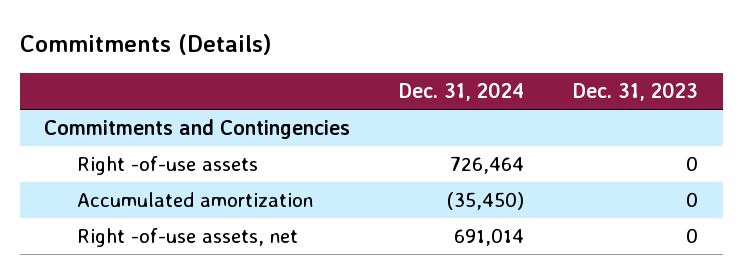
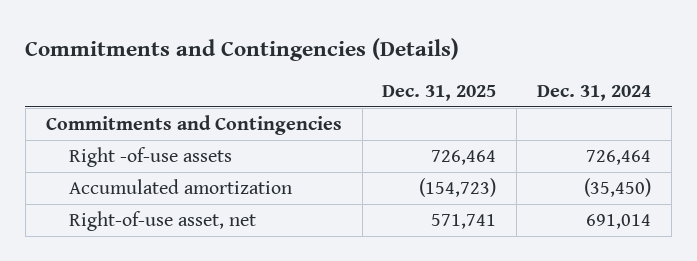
- Commitments (Details)
+ Commitments and Contingencies (Details)
- | Dec. 31, 2024 | Dec. 31, 2023
+ | Dec. 31, 2025 | Dec. 31, 2024
- Right -of-use assets, net | 691,014 | 0
+ Right-of-use asset, net | 571,741 | 691,014

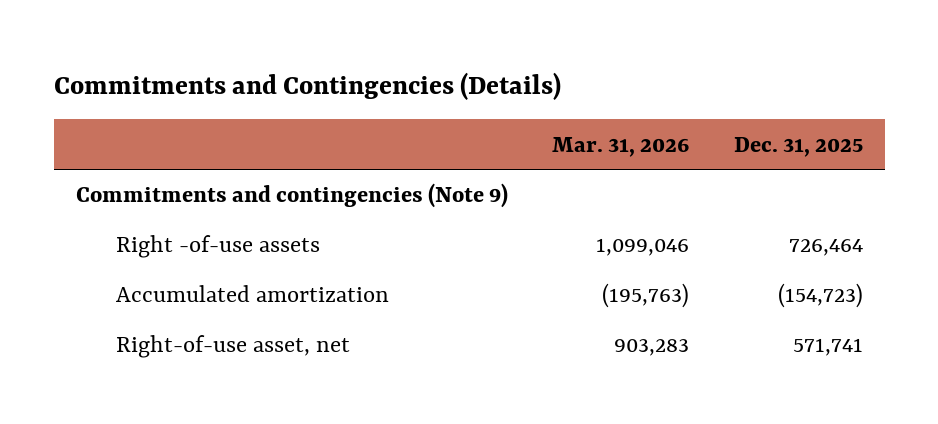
- | Dec. 31, 2025 | Dec. 31, 2024
+ | Mar. 31, 2026 | Dec. 31, 2025
- Commitments and Contingencies
+ Commitments and contingencies (Note 9)

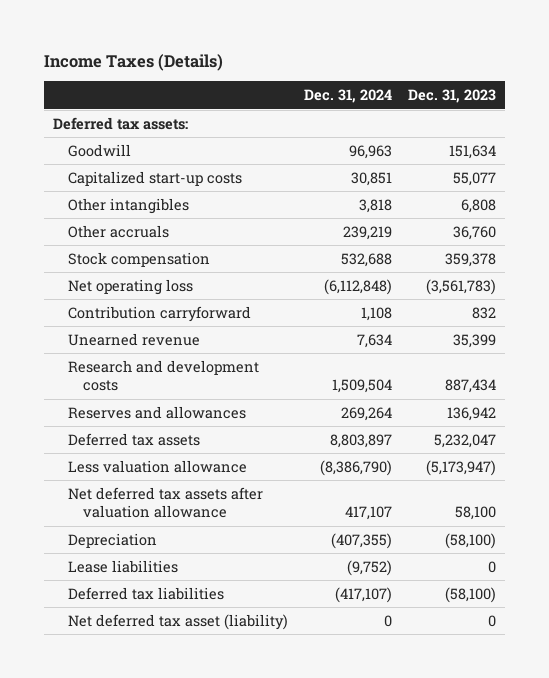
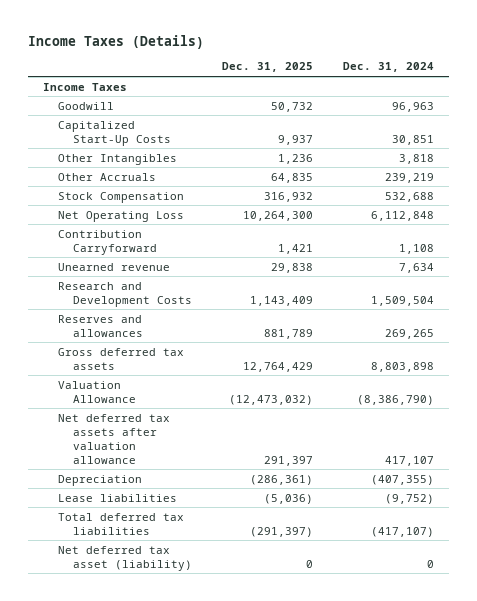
- | Dec. 31, 2024 | Dec. 31, 2023
+ | Dec. 31, 2025 | Dec. 31, 2024
- Deferred tax assets:
+ Income Taxes
- Capitalized start-up costs | 30,851 | 55,077
- Other intangibles | 3,818 | 6,808
- Other accruals | 239,219 | 36,760
- Stock compensation | 532,688 | 359,378
- Net operating loss | (6,112,848) | (3,561,783)
- Contribution carryforward | 1,108 | 832
+ Capitalized Start-Up Costs | 9,937 | 30,851
+ Other Intangibles | 1,236 | 3,818
+ Other Accruals | 64,835 | 239,219
+ Stock Compensation | 316,932 | 532,688
+ Net Operating Loss | 10,264,300 | 6,112,848
+ Contribution Carryforward | 1,421 | 1,108
- Research and development costs | 1,509,504 | 887,434
- Reserves and allowances | 269,264 | 136,942
- Deferred tax assets | 8,803,897 | 5,232,047
- Less valuation allowance | (8,386,790) | (5,173,947)
+ Research and Development Costs | 1,143,409 | 1,509,504
+ Reserves and allowances | 881,789 | 269,265
+ Gross deferred tax assets | 12,764,429 | 8,803,898
+ Valuation Allowance | (12,473,032) | (8,386,790)
- Deferred tax liabilities | (417,107) | (58,100)
+ Total deferred tax liabilities | (291,397) | (417,107)

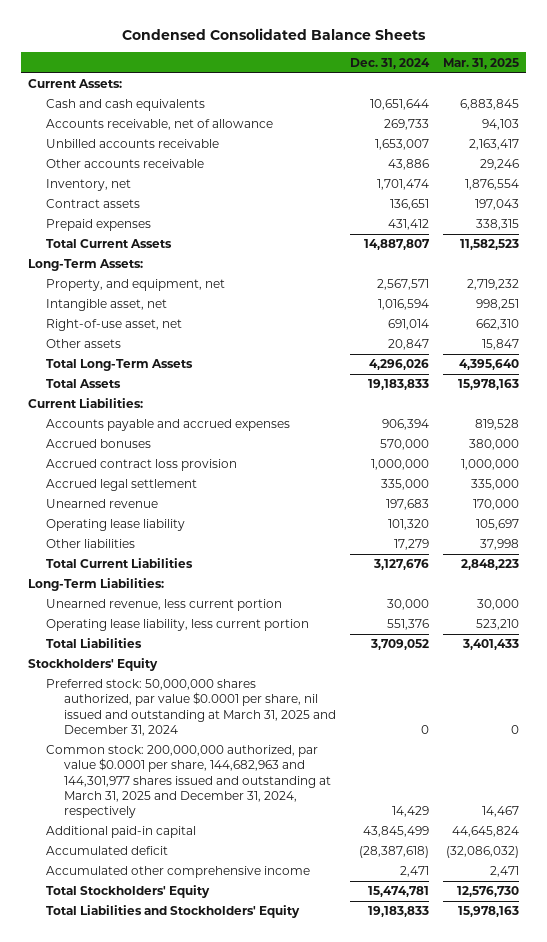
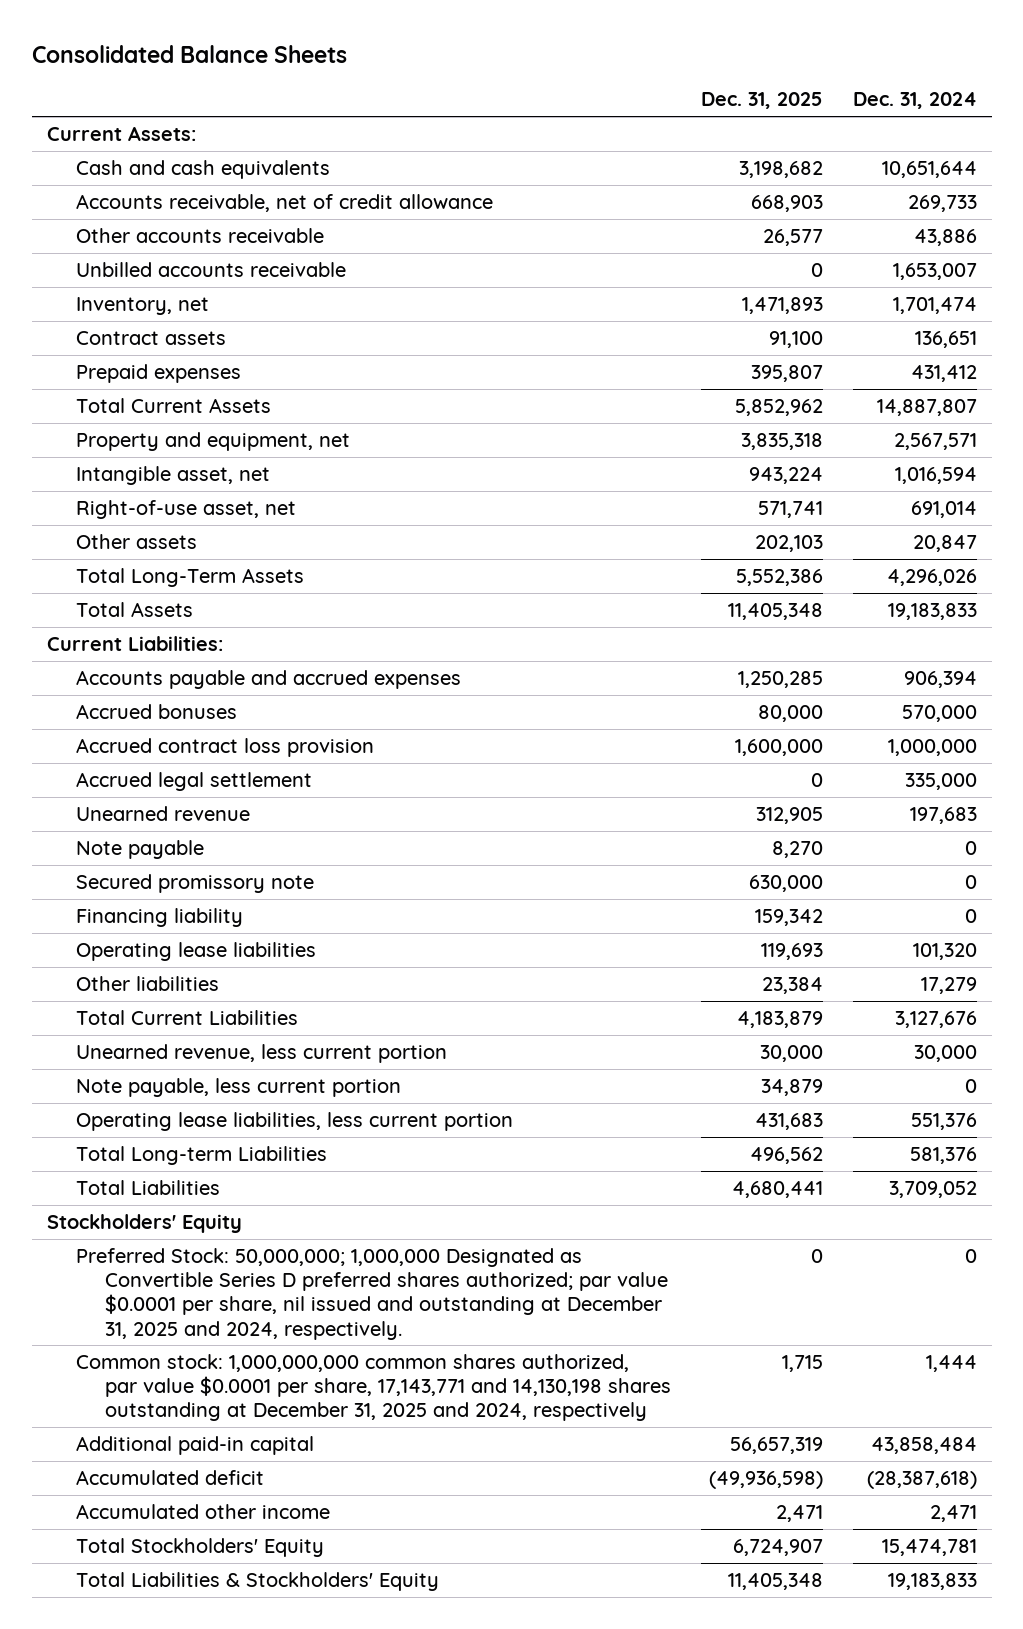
- Condensed Consolidated Balance Sheets
+ Consolidated Balance Sheets
- | Dec. 31, 2024 | Mar. 31, 2025
+ | Dec. 31, 2025 | Dec. 31, 2024
- Accounts receivable, net of allowance | 269,733 | 94,103
+ Accounts receivable, net of credit allowance | 668,903 | 269,733
moved down: Unbilled accounts receivable | 0 | 1,653,007
- Long-Term Assets:
- Property, and equipment, net | 2,567,571 | 2,719,232
+ Property and equipment, net | 3,835,318 | 2,567,571
- Operating lease liability | 101,320 | 105,697
+ Note payable | 8,270 | 0
+ Secured promissory note | 630,000 | 0
+ Financing liability | 159,342 | 0
+ Operating lease liabilities | 119,693 | 101,320
- Long-Term Liabilities:
- Operating lease liability, less current portion | 551,376 | 523,210
+ Note payable, less current portion | 34,879 | 0
+ Operating lease liabilities, less current portion | 431,683 | 551,376
+ Total Long-term Liabilities | 496,562 | 581,376
- Preferred stock: 50,000,000 shares authorized, par value $0.0001 per share, nil issued and outstanding at March 31, 2025 and December 31, 2024 | 0 | 0
- Common stock: 200,000,000 authorized, par value $0.0001 per share, 144,682,963 and 144,301,977 shares issued and outstanding at March 31, 2025 and December 31, 2024, respectively | 14,429 | 14,467
- Additional paid-in capital | 43,845,499 | 44,645,824
+ Preferred Stock: 50,000,000; 1,000,000 Designated as Convertible Series D preferred shares authorized; par value $0.0001 per share, nil issued and outstanding at December 31, 2025 and 2024, respectively. | 0 | 0
+ Common stock: 1,000,000,000 common shares authorized, par value $0.0001 per share, 17,143,771 and 14,130,198 shares outstanding at December 31, 2025 and 2024, respectively | 1,715 | 1,444
+ Additional paid-in capital | 56,657,319 | 43,858,484
- Accumulated other comprehensive income | 2,471 | 2,471
+ Accumulated other income | 2,471 | 2,471
- Total Liabilities and Stockholders' Equity | 19,183,833 | 15,978,163
+ Total Liabilities & Stockholders' Equity | 11,405,348 | 19,183,833

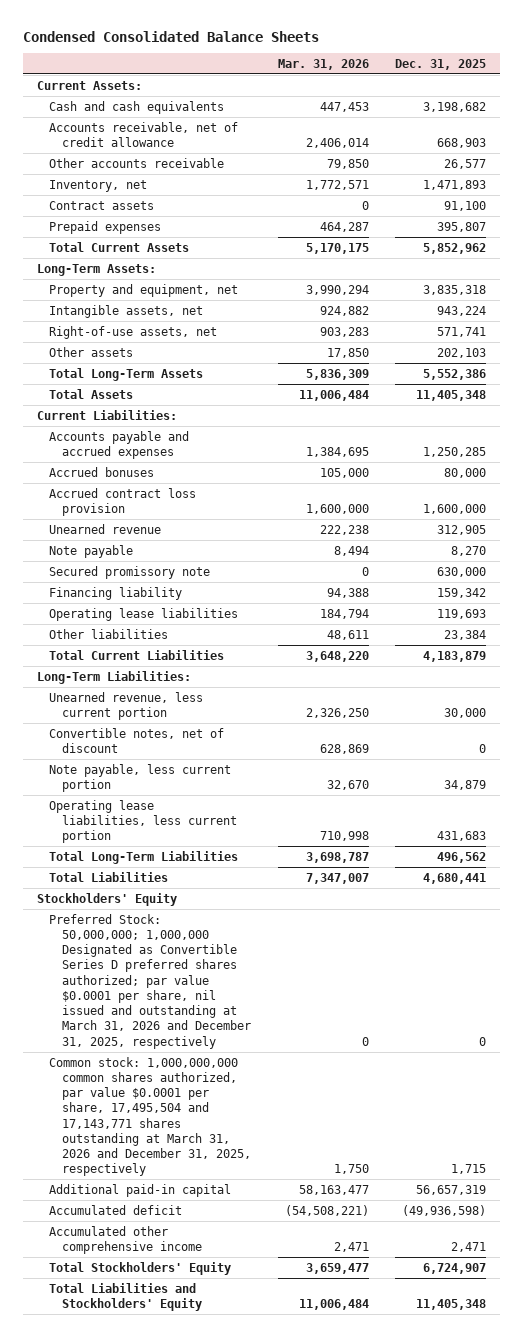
- Consolidated Balance Sheets
+ Condensed Consolidated Balance Sheets
- | Dec. 31, 2025 | Dec. 31, 2024
+ | Mar. 31, 2026 | Dec. 31, 2025
- Unbilled accounts receivable | 0 | 1,653,007
+ Long-Term Assets:
- Intangible asset, net | 943,224 | 1,016,594
- Right-of-use asset, net | 571,741 | 691,014
+ Intangible assets, net | 924,882 | 943,224
+ Right-of-use assets, net | 903,283 | 571,741
- Accrued legal settlement | 0 | 335,000
+ Long-Term Liabilities:
+ Convertible notes, net of discount | 628,869 | 0
- Total Long-term Liabilities | 496,562 | 581,376
+ Total Long-Term Liabilities | 3,698,787 | 496,562
- Preferred Stock: 50,000,000; 1,000,000 Designated as Convertible Series D preferred shares authorized; par value $0.0001 per share, nil issued and outstanding at December 31, 2025 and 2024, respectively. | 0 | 0
- Common stock: 1,000,000,000 common shares authorized, par value $0.0001 per share, 17,143,771 and 14,130,198 shares outstanding at December 31, 2025 and 2024, respectively | 1,715 | 1,444
+ Preferred Stock: 50,000,000; 1,000,000 Designated as Convertible Series D preferred shares authorized; par value $0.0001 per share, nil issued and outstanding at March 31, 2026 and December 31, 2025, respectively | 0 | 0
+ Common stock: 1,000,000,000 common shares authorized, par value $0.0001 per share, 17,495,504 and 17,143,771 shares outstanding at March 31, 2026 and December 31, 2025, respectively | 1,750 | 1,715
- Accumulated other income | 2,471 | 2,471
+ Accumulated other comprehensive income | 2,471 | 2,471
- Total Liabilities & Stockholders' Equity | 11,405,348 | 19,183,833
+ Total Liabilities and Stockholders' Equity | 11,006,484 | 11,405,348

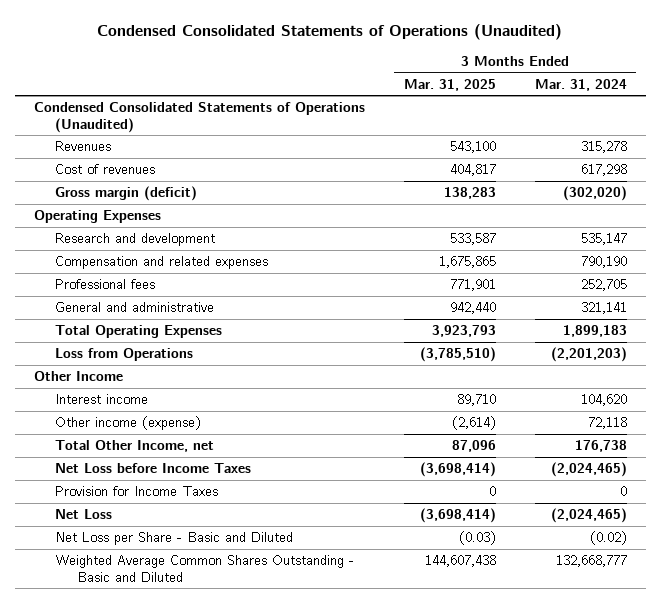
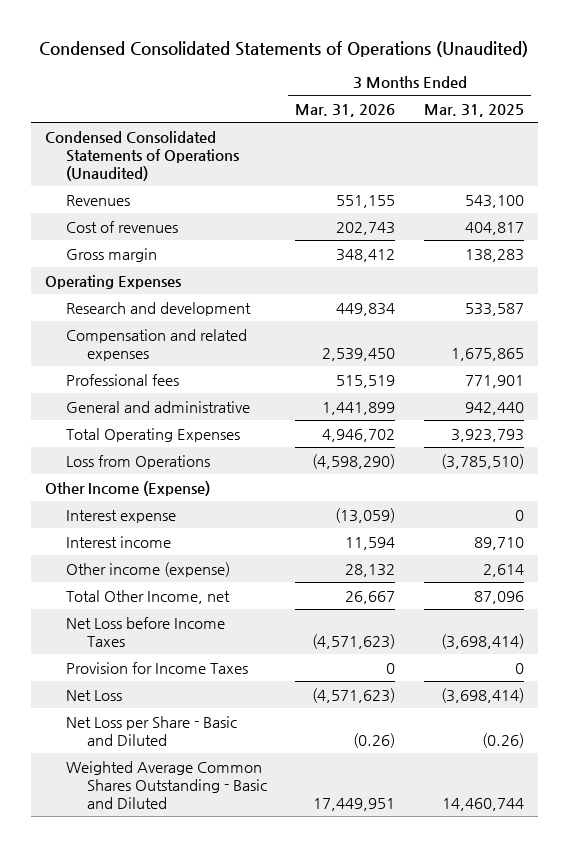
- | 3 Months Ended Mar. 31, 2025 | 3 Months Ended Mar. 31, 2024
+ | 3 Months Ended Mar. 31, 2026 | 3 Months Ended Mar. 31, 2025
- Gross margin (deficit) | 138,283 | (302,020)
+ Gross margin | 348,412 | 138,283
- Other Income
+ Other Income (Expense)
+ Interest expense | (13,059) | 0
- Other income (expense) | (2,614) | 72,118
+ Other income (expense) | 28,132 | 2,614
- Net Loss per Share - Basic and Diluted | (0.03) | (0.02)
- Weighted Average Common Shares Outstanding - Basic and Diluted | 144,607,438 | 132,668,777
+ Net Loss per Share - Basic and Diluted | (0.26) | (0.26)
+ Weighted Average Common Shares Outstanding - Basic and Diluted | 17,449,951 | 14,460,744

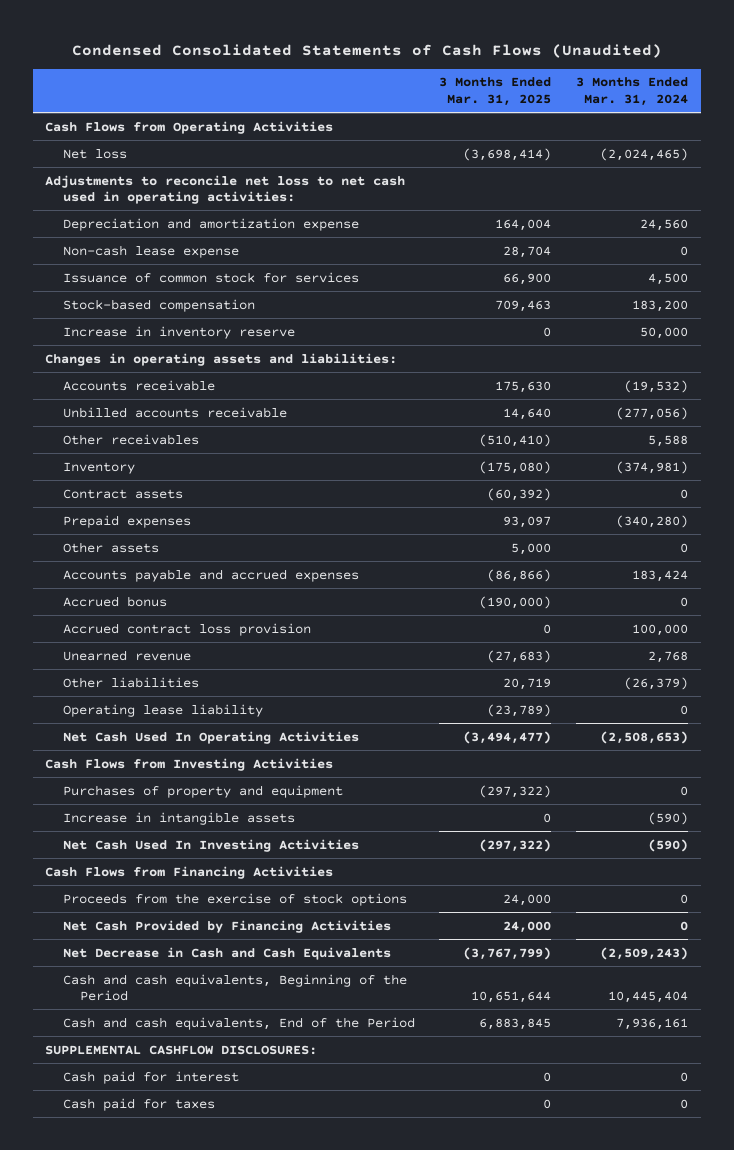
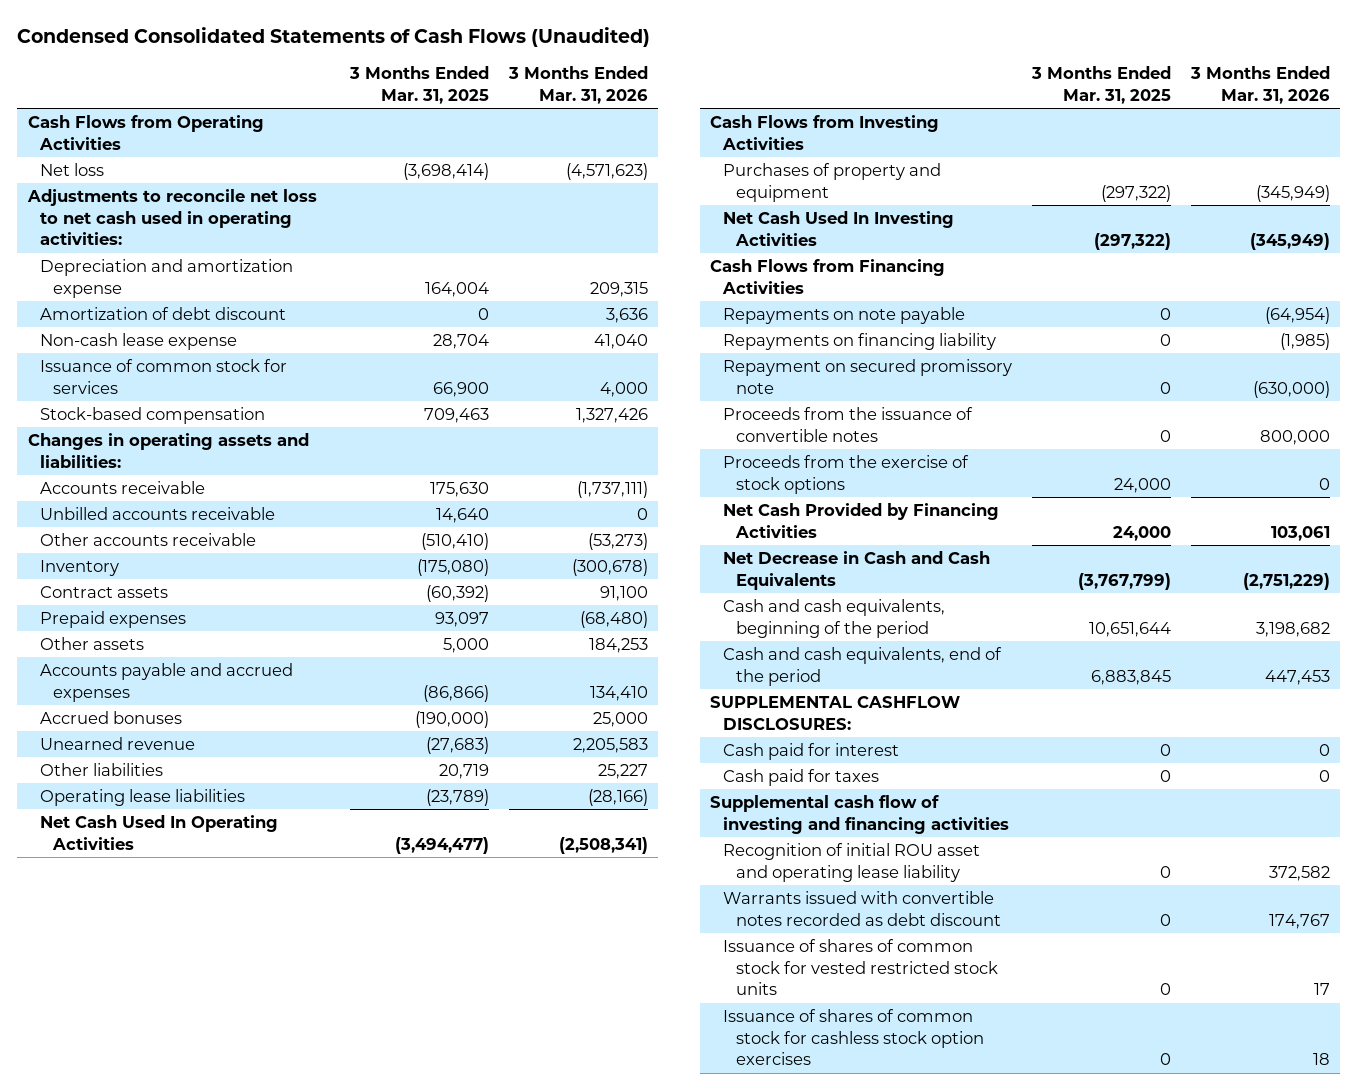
- | 3 Months Ended Mar. 31, 2025 | 3 Months Ended Mar. 31, 2024
+ | 3 Months Ended Mar. 31, 2025 | 3 Months Ended Mar. 31, 2026
+ Amortization of debt discount | 0 | 3,636
- Increase in inventory reserve | 0 | 50,000
- Other receivables | (510,410) | 5,588
+ Other accounts receivable | (510,410) | (53,273)
- Accrued bonus | (190,000) | 0
- Accrued contract loss provision | 0 | 100,000
+ Accrued bonuses | (190,000) | 25,000
- Operating lease liability | (23,789) | 0
+ Operating lease liabilities | (23,789) | (28,166)
- Increase in intangible assets | 0 | (590)
+ Repayments on note payable | 0 | (64,954)
+ Repayments on financing liability | 0 | (1,985)
+ Repayment on secured promissory note | 0 | (630,000)
+ Proceeds from the issuance of convertible notes | 0 | 800,000
- Cash and cash equivalents, Beginning of the Period | 10,651,644 | 10,445,404
- Cash and cash equivalents, End of the Period | 6,883,845 | 7,936,161
+ Cash and cash equivalents, beginning of the period | 10,651,644 | 3,198,682
+ Cash and cash equivalents, end of the period | 6,883,845 | 447,453
+ Supplemental cash flow of investing and financing activities
+ Recognition of initial ROU asset and operating lease liability | 0 | 372,582
+ Warrants issued with convertible notes recorded as debt discount | 0 | 174,767
+ Issuance of shares of common stock for vested restricted stock units | 0 | 17
+ Issuance of shares of common stock for cashless stock option exercises | 0 | 18

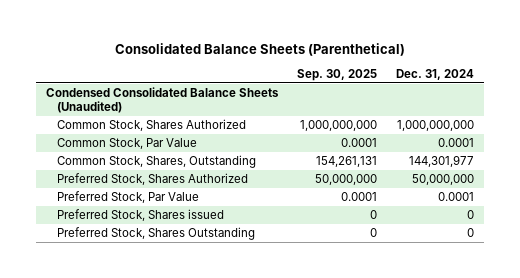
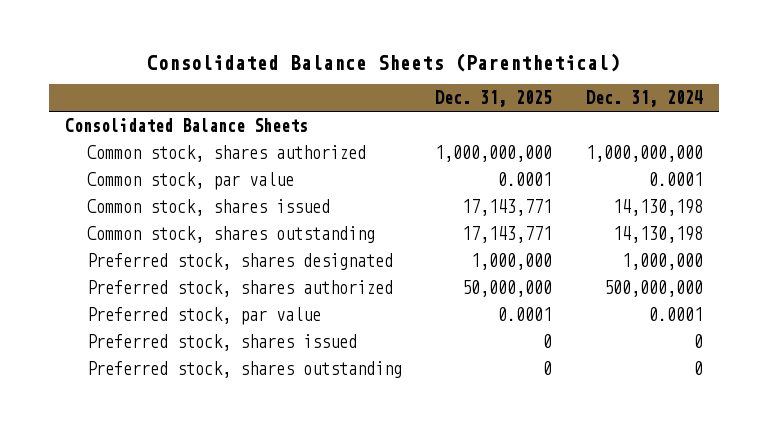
- | Sep. 30, 2025 | Dec. 31, 2024
+ | Dec. 31, 2025 | Dec. 31, 2024
- Condensed Consolidated Balance Sheets (Unaudited)
- Common Stock, Shares Authorized | 1,000,000,000 | 1,000,000,000
- Common Stock, Par Value | 0.0001 | 0.0001
- Common Stock, Shares, Outstanding | 154,261,131 | 144,301,977
- Preferred Stock, Shares Authorized | 50,000,000 | 50,000,000
- Preferred Stock, Par Value | 0.0001 | 0.0001
- Preferred Stock, Shares issued | 0 | 0
- Preferred Stock, Shares Outstanding | 0 | 0
+ Consolidated Balance Sheets
+ Common stock, shares authorized | 1,000,000,000 | 1,000,000,000
+ Common stock, par value | 0.0001 | 0.0001
+ Common stock, shares issued | 17,143,771 | 14,130,198
+ Common stock, shares outstanding | 17,143,771 | 14,130,198
+ Preferred stock, shares designated | 1,000,000 | 1,000,000
+ Preferred stock, shares authorized | 50,000,000 | 500,000,000
+ Preferred stock, par value | 0.0001 | 0.0001
+ Preferred stock, shares issued | 0 | 0
+ Preferred stock, shares outstanding | 0 | 0

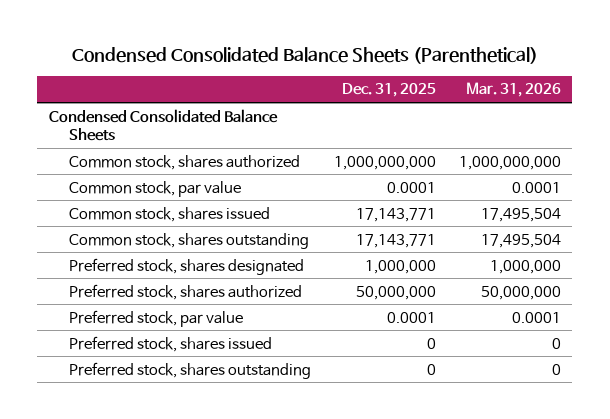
- Consolidated Balance Sheets (Parenthetical)
+ Condensed Consolidated Balance Sheets (Parenthetical)
- | Dec. 31, 2025 | Dec. 31, 2024
+ | Dec. 31, 2025 | Mar. 31, 2026
- Consolidated Balance Sheets
+ Condensed Consolidated Balance Sheets

